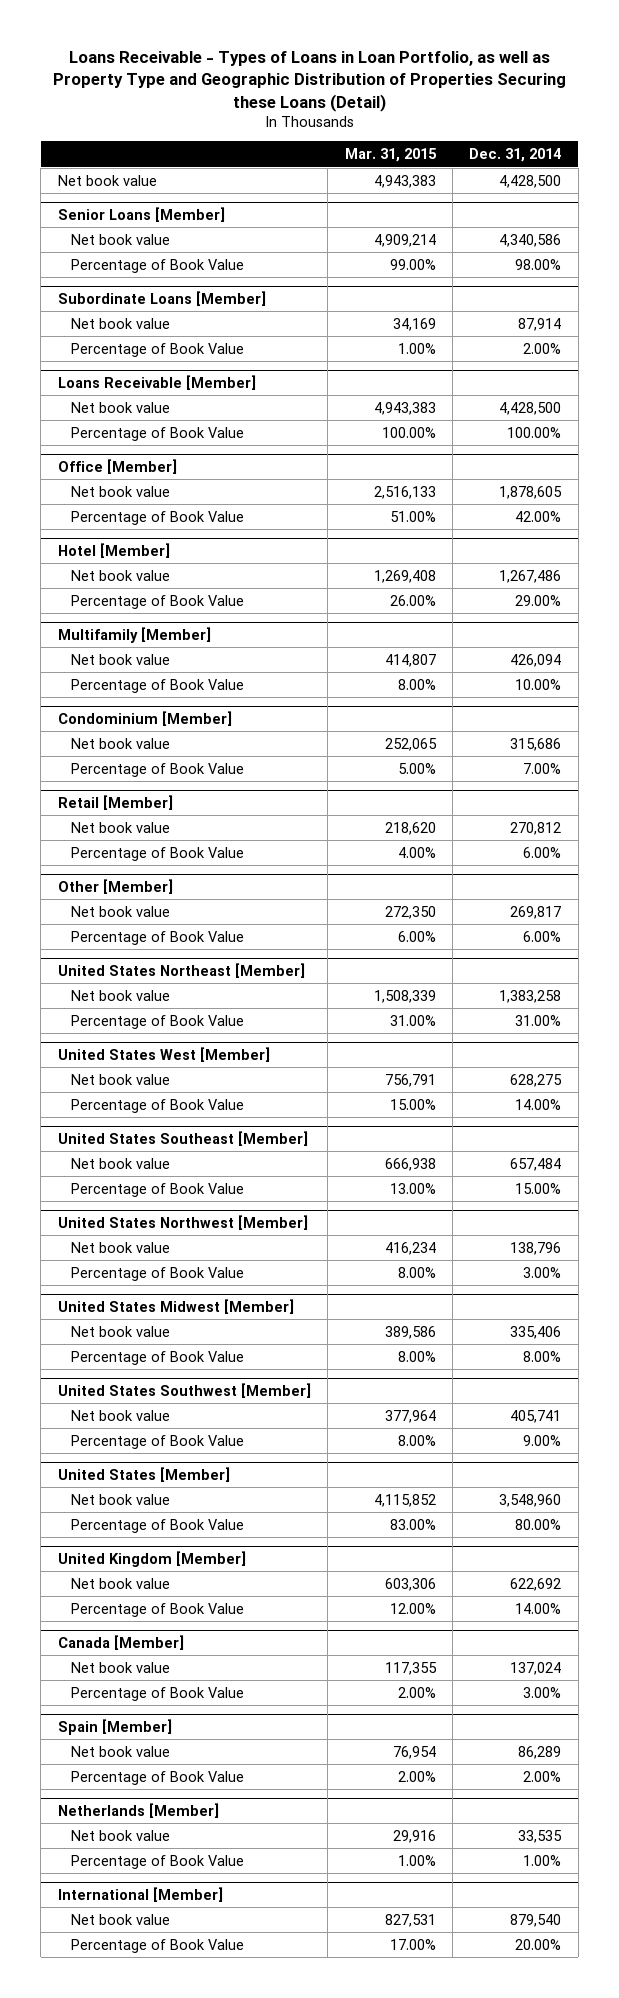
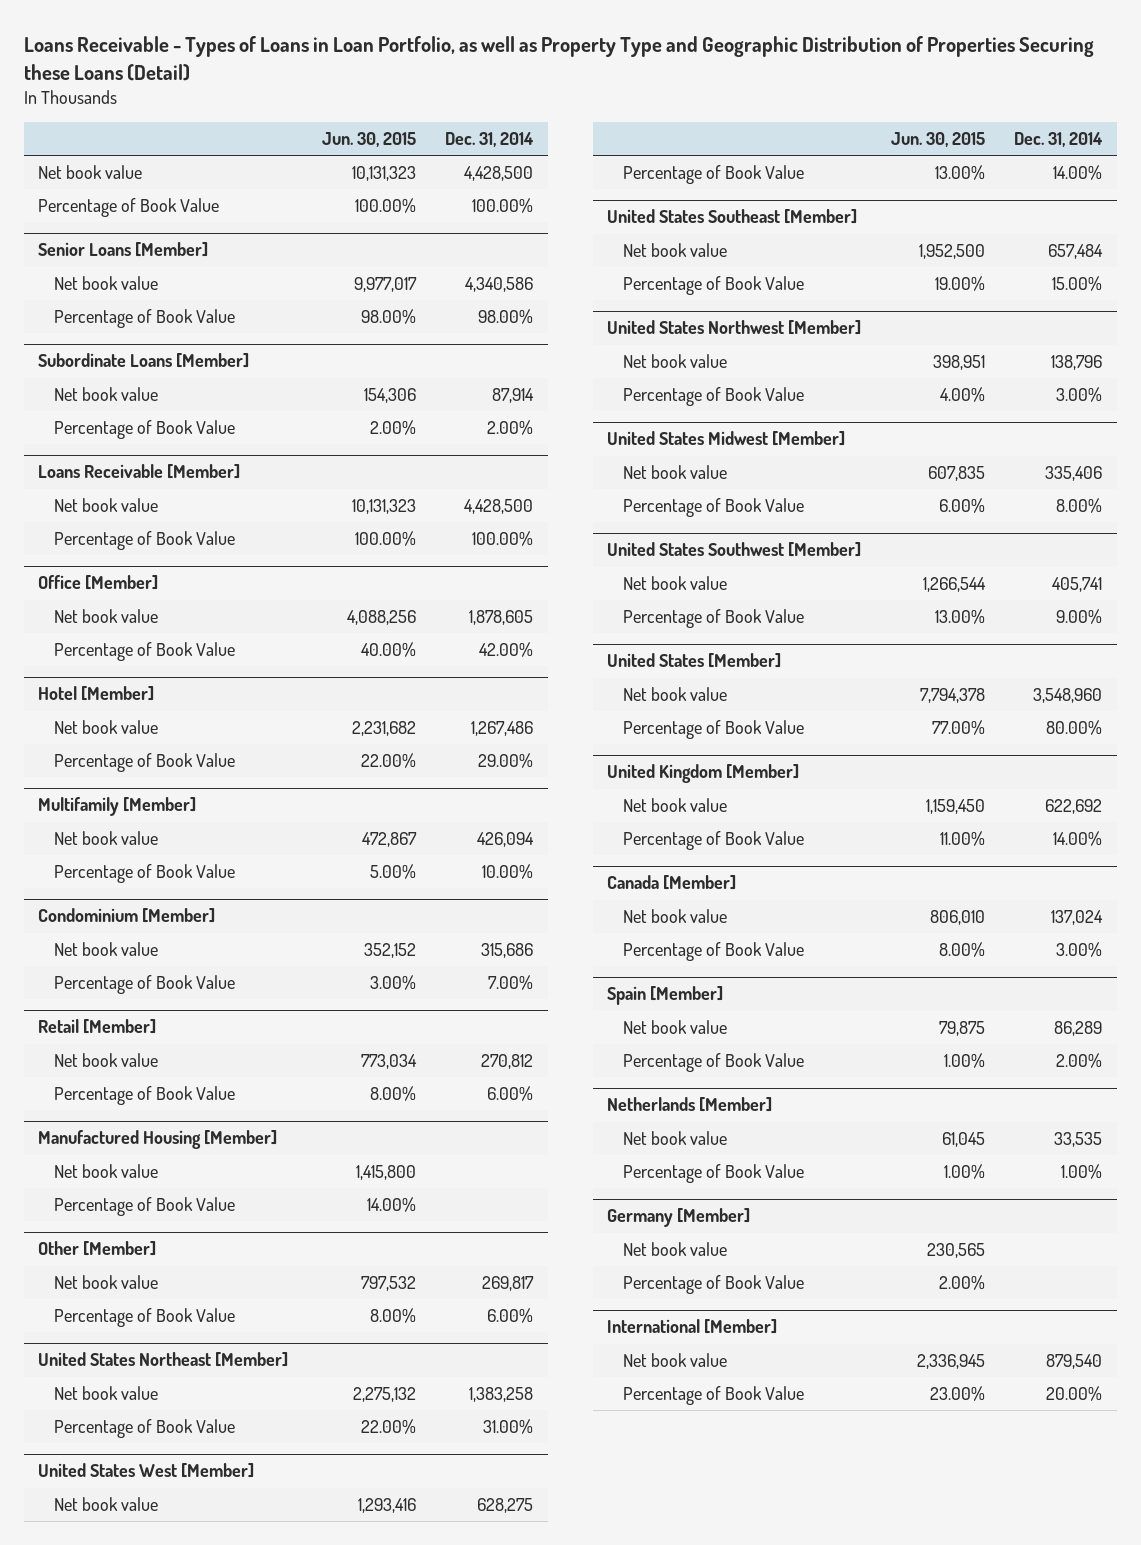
- | Mar. 31, 2015 | Dec. 31, 2014
+ | Jun. 30, 2015 | Dec. 31, 2014
+ Percentage of Book Value | 100.00% | 100.00%
+ Manufactured Housing [Member]
+ Net book value | 1,415,800 |
+ Percentage of Book Value | 14.00% |
+ Germany [Member]
+ Net book value | 230,565 |
+ Percentage of Book Value | 2.00% |

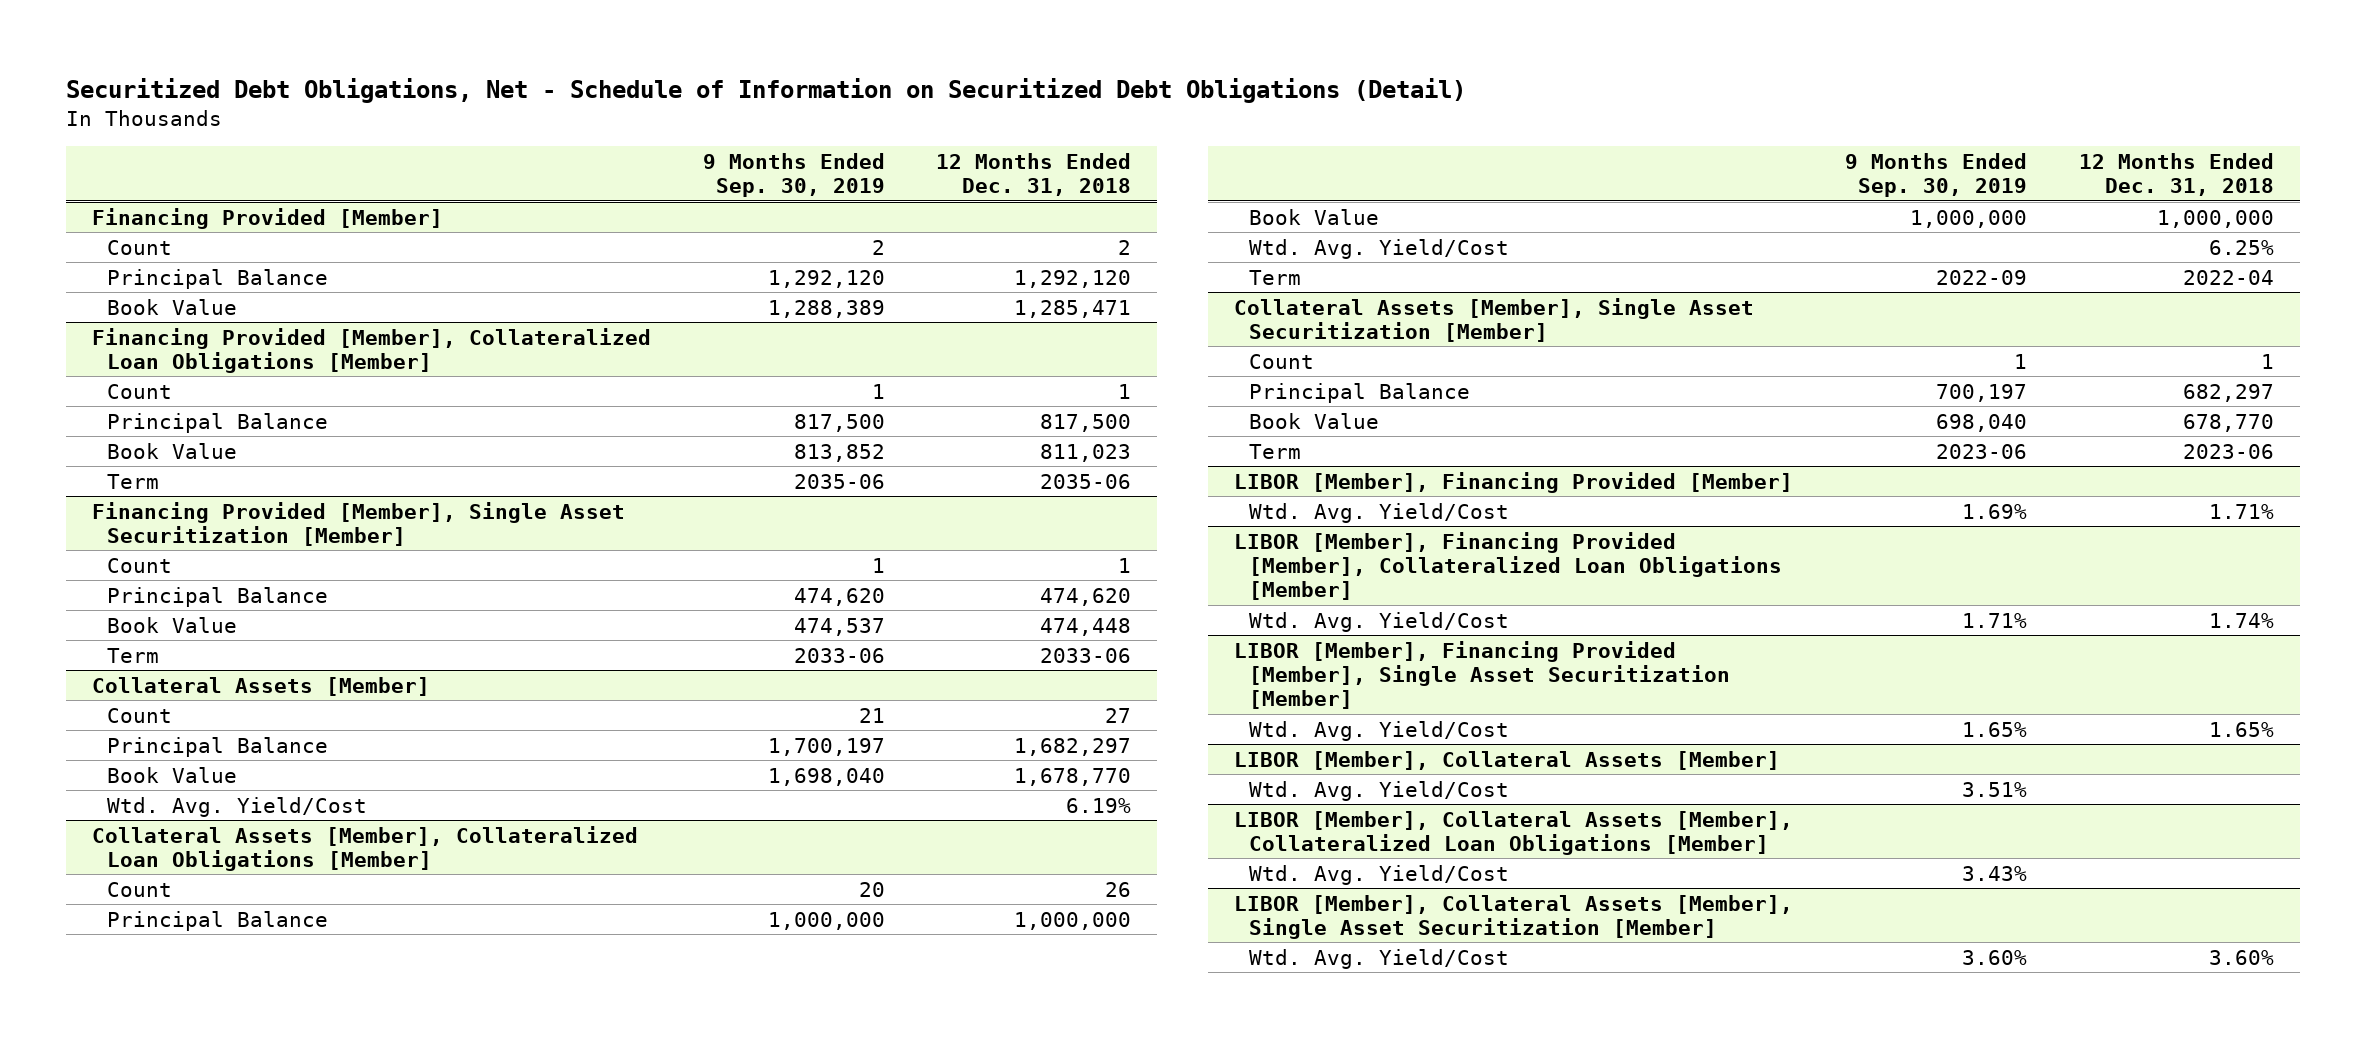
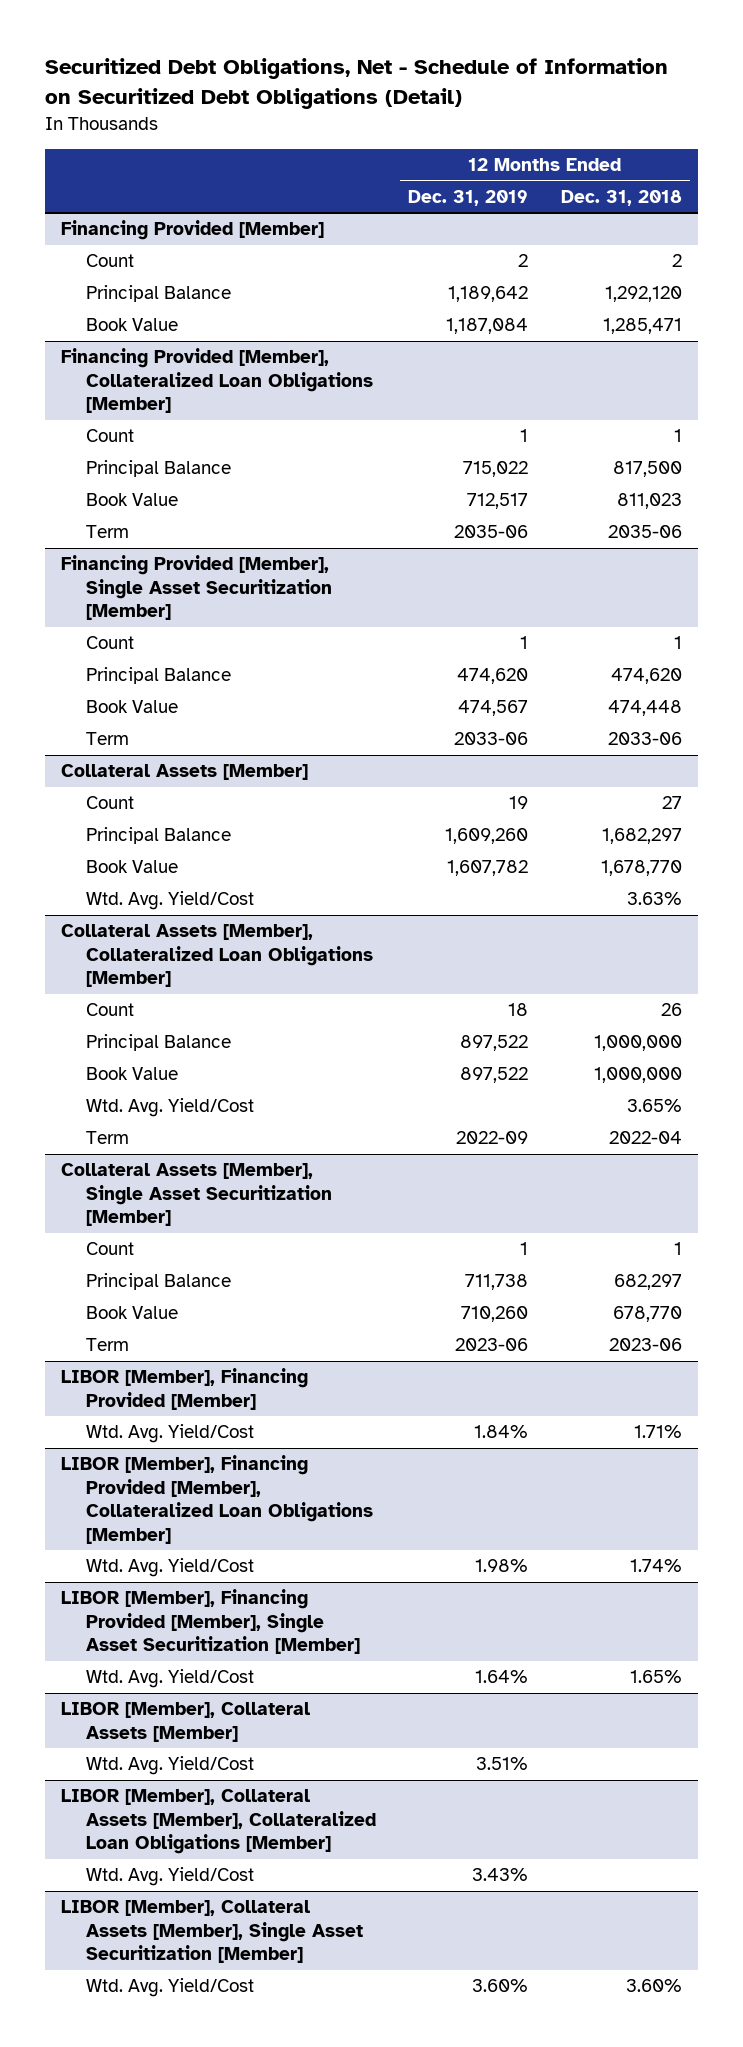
- | 9 Months Ended Sep. 30, 2019 | 12 Months Ended Dec. 31, 2018
+ | 12 Months Ended Dec. 31, 2019 | 12 Months Ended Dec. 31, 2018
@ Collateral Assets [Member]
- Wtd. Avg. Yield/Cost | | 6.19%
+ Wtd. Avg. Yield/Cost | | 3.63%
@ Collateral Assets [Member], Collateralized Loan Obligations [Member]
- Wtd. Avg. Yield/Cost | | 6.25%
+ Wtd. Avg. Yield/Cost | | 3.65%

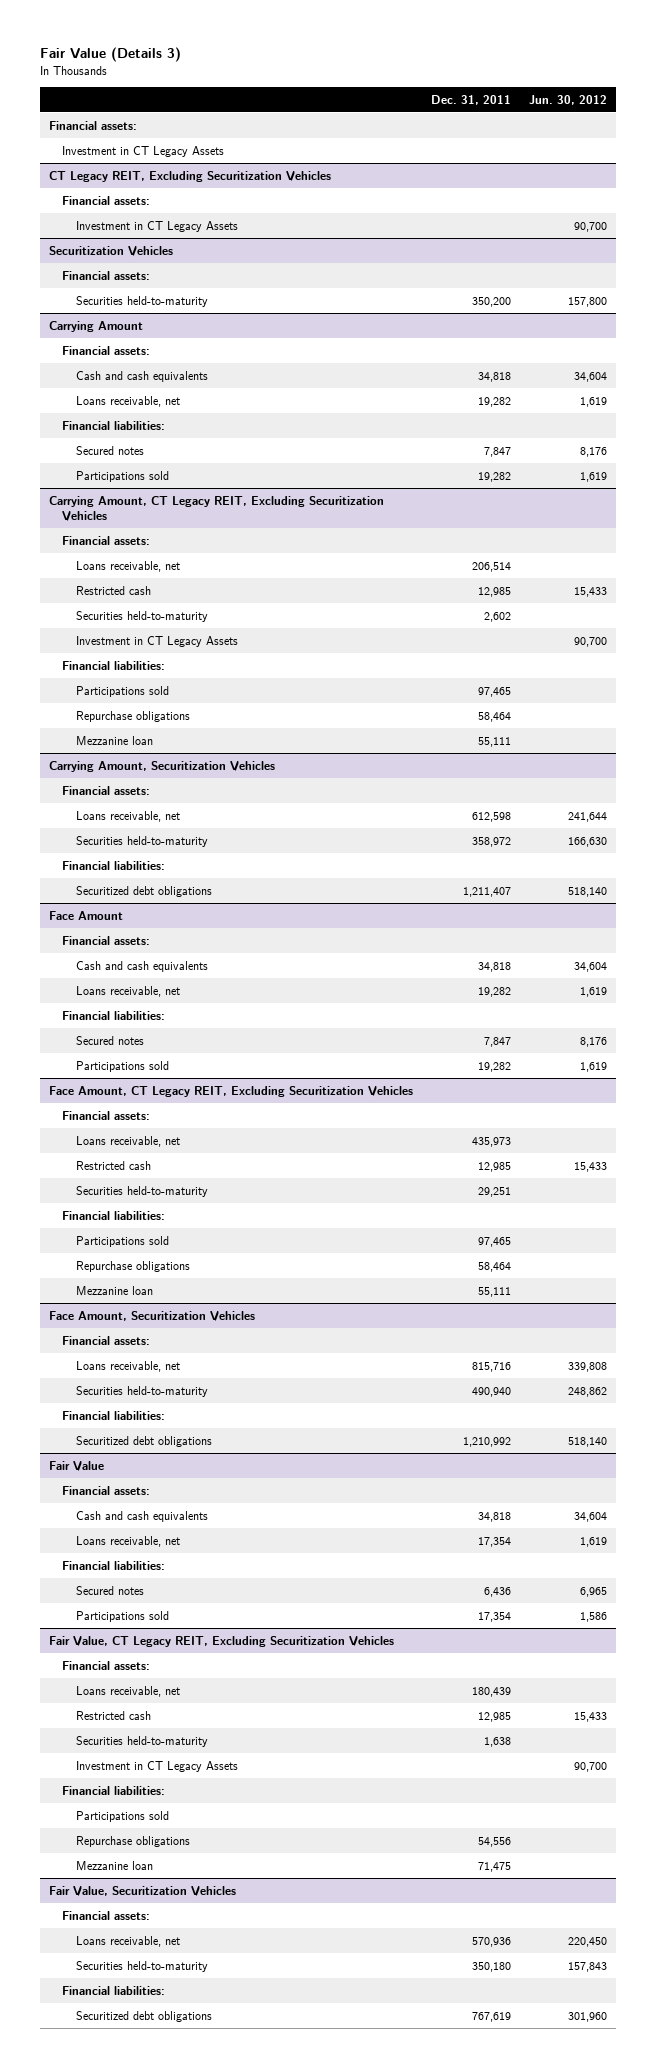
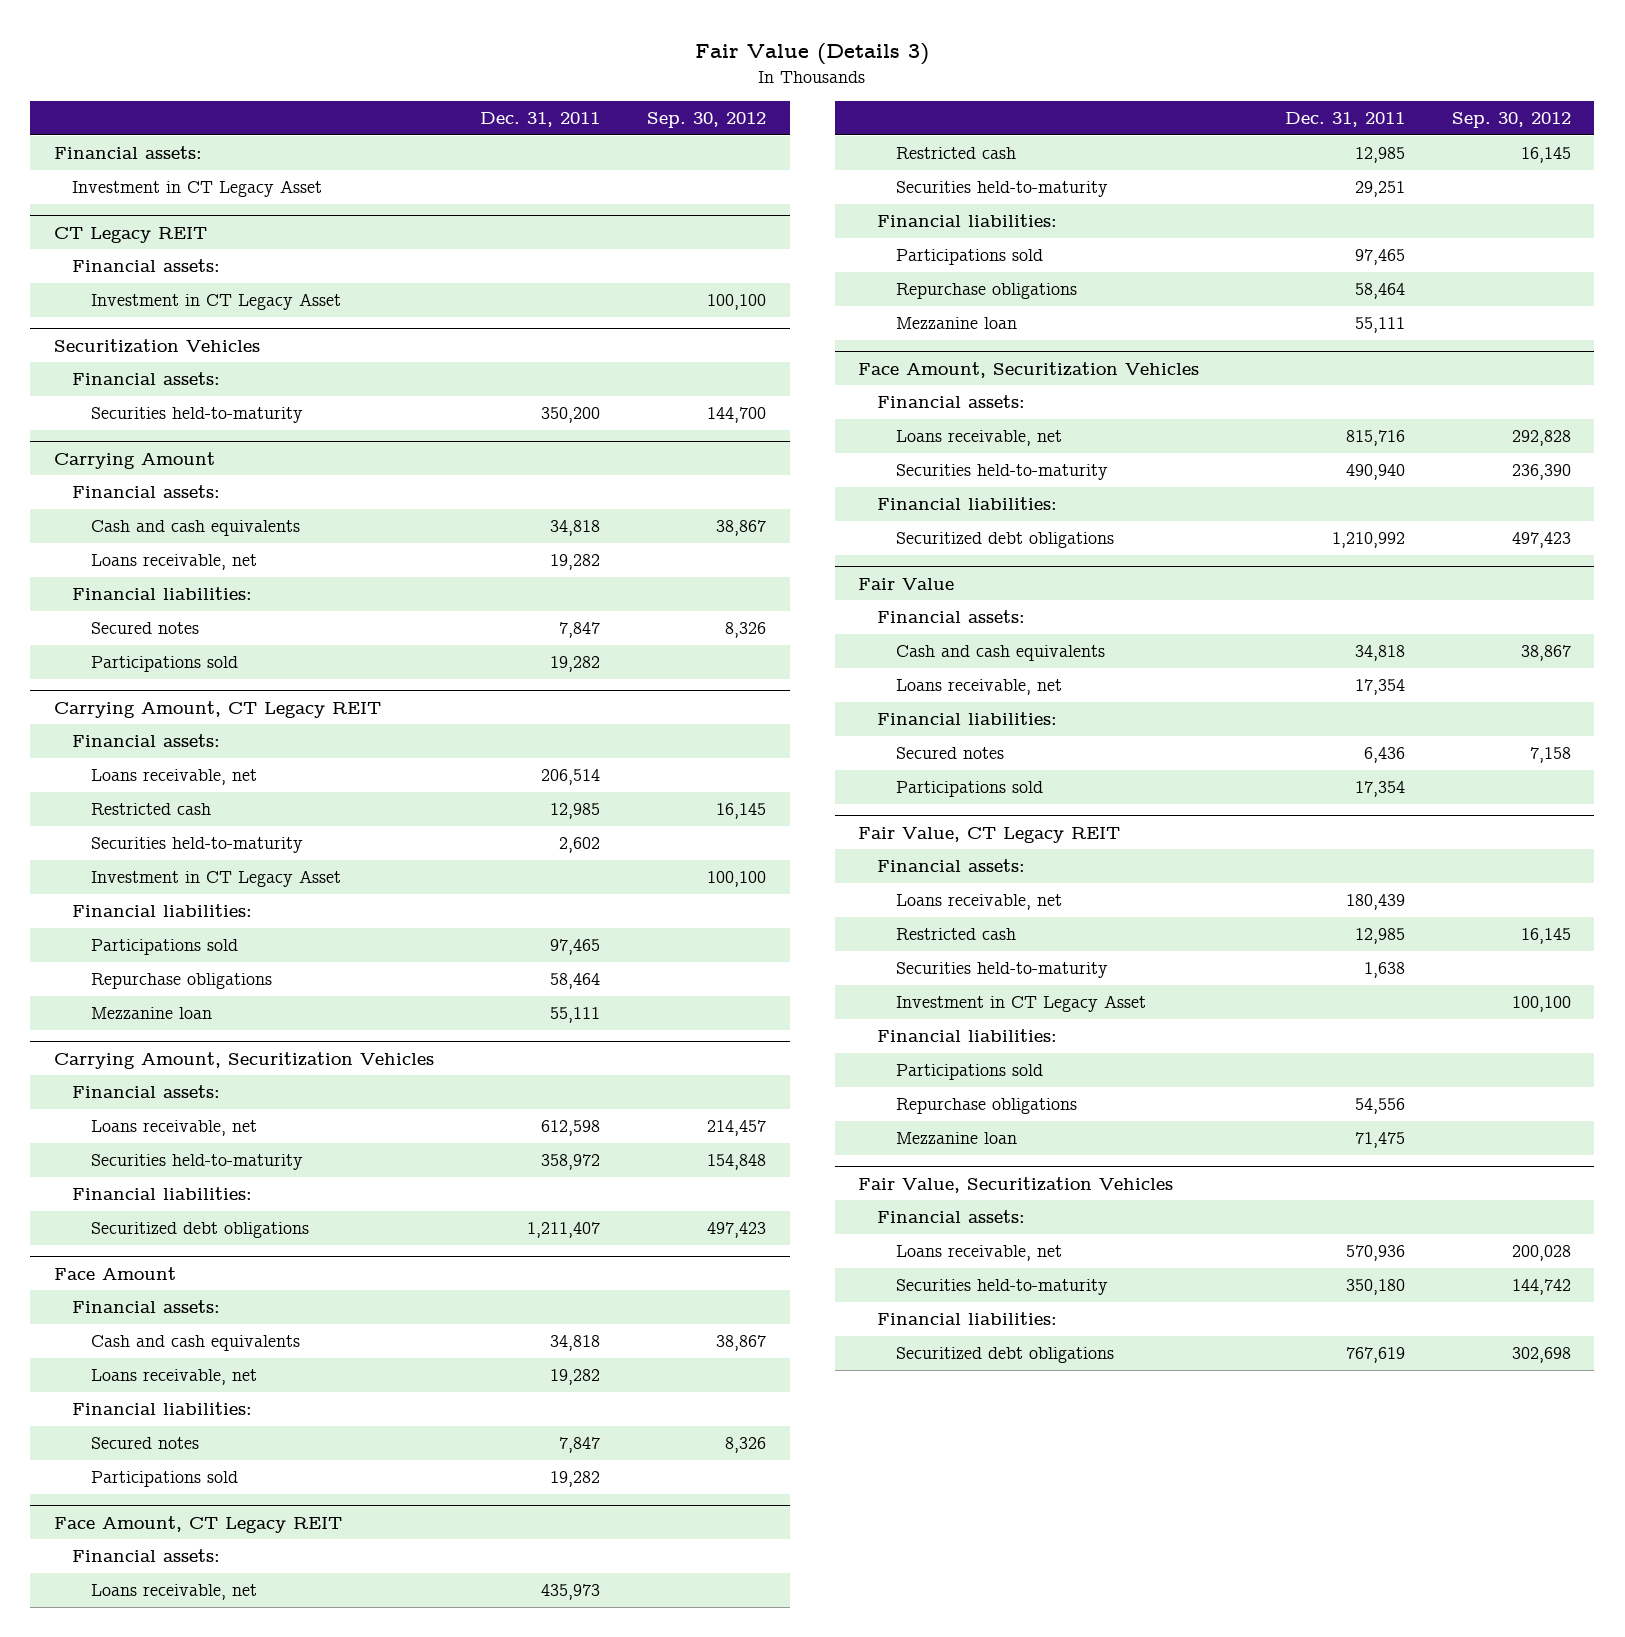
- | Dec. 31, 2011 | Jun. 30, 2012
+ | Dec. 31, 2011 | Sep. 30, 2012
- Investment in CT Legacy Assets
- CT Legacy REIT, Excluding Securitization Vehicles
+ Investment in CT Legacy Asset
+ CT Legacy REIT
- Investment in CT Legacy Assets | | 90,700
+ Investment in CT Legacy Asset | | 100,100
- Carrying Amount, CT Legacy REIT, Excluding Securitization Vehicles
+ Carrying Amount, CT Legacy REIT
- Investment in CT Legacy Assets | | 90,700
+ Investment in CT Legacy Asset | | 100,100
- Face Amount, CT Legacy REIT, Excluding Securitization Vehicles
+ Face Amount, CT Legacy REIT
- Fair Value, CT Legacy REIT, Excluding Securitization Vehicles
+ Fair Value, CT Legacy REIT
- Investment in CT Legacy Assets | | 90,700
+ Investment in CT Legacy Asset | | 100,100

